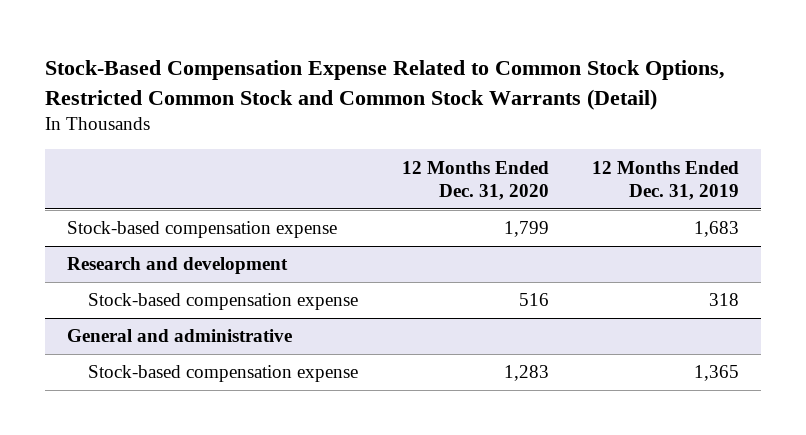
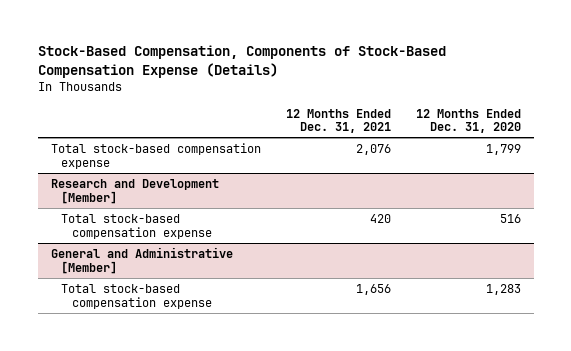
- Stock-Based Compensation Expense Related to Common Stock Options, Restricted Common Stock and Common Stock Warrants (Detail)
+ Stock-Based Compensation, Components of Stock-Based Compensation Expense (Details)
- | 12 Months Ended Dec. 31, 2020 | 12 Months Ended Dec. 31, 2019
+ | 12 Months Ended Dec. 31, 2021 | 12 Months Ended Dec. 31, 2020
- Stock-based compensation expense | 1,799 | 1,683
- Research and development
- Stock-based compensation expense | 516 | 318
- General and administrative
- Stock-based compensation expense | 1,283 | 1,365
+ Total stock-based compensation expense | 2,076 | 1,799
+ Research and Development [Member]
+ Total stock-based compensation expense | 420 | 516
+ General and Administrative [Member]
+ Total stock-based compensation expense | 1,656 | 1,283

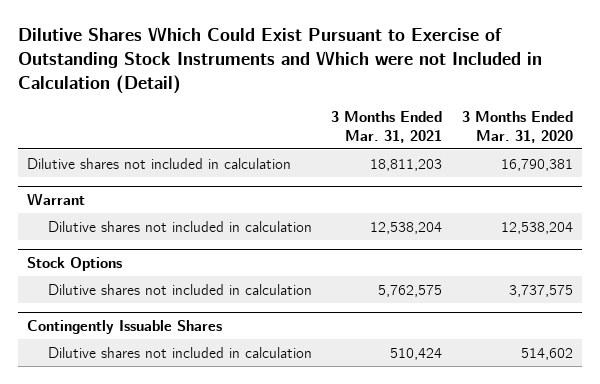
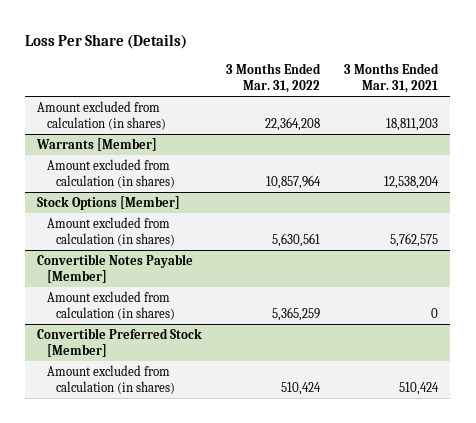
- Dilutive Shares Which Could Exist Pursuant to Exercise of Outstanding Stock Instruments and Which were not Included in Calculation (Detail)
+ Loss Per Share (Details)
- | 3 Months Ended Mar. 31, 2021 | 3 Months Ended Mar. 31, 2020
+ | 3 Months Ended Mar. 31, 2022 | 3 Months Ended Mar. 31, 2021
- Dilutive shares not included in calculation | 18,811,203 | 16,790,381
- Warrant
- Dilutive shares not included in calculation | 12,538,204 | 12,538,204
- Stock Options
- Dilutive shares not included in calculation | 5,762,575 | 3,737,575
- Contingently Issuable Shares
- Dilutive shares not included in calculation | 510,424 | 514,602
+ Amount excluded from calculation (in shares) | 22,364,208 | 18,811,203
+ Warrants [Member]
+ Amount excluded from calculation (in shares) | 10,857,964 | 12,538,204
+ Stock Options [Member]
+ Amount excluded from calculation (in shares) | 5,630,561 | 5,762,575
+ Convertible Notes Payable [Member]
+ Amount excluded from calculation (in shares) | 5,365,259 | 0
+ Convertible Preferred Stock [Member]
+ Amount excluded from calculation (in shares) | 510,424 | 510,424

